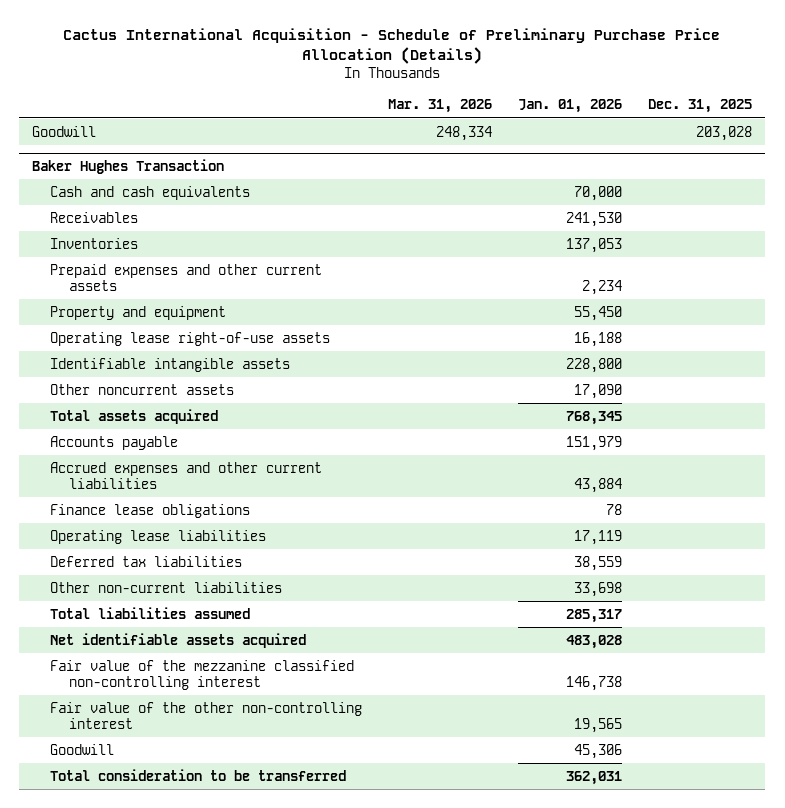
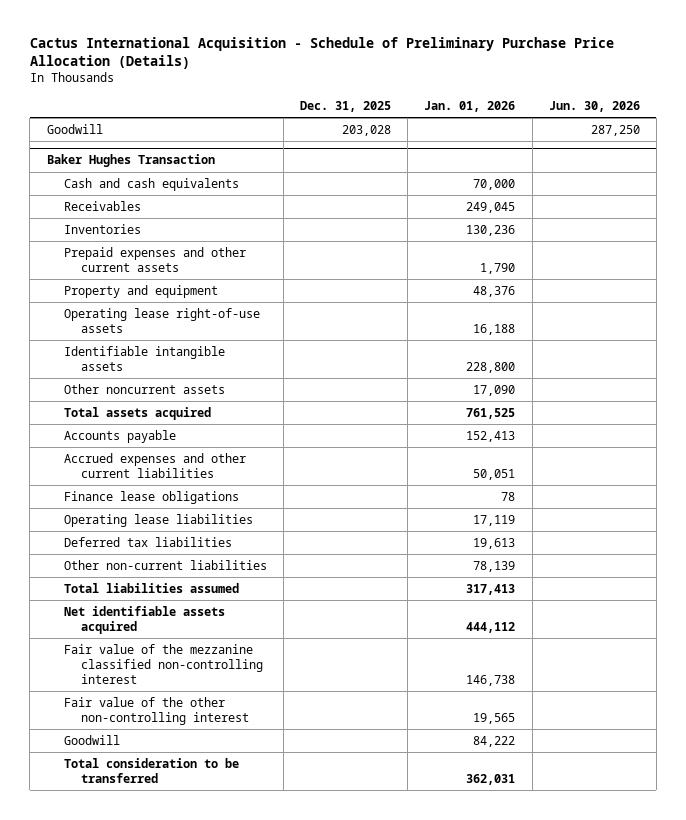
- | Mar. 31, 2026 | Jan. 01, 2026 | Dec. 31, 2025
+ | Dec. 31, 2025 | Jan. 01, 2026 | Jun. 30, 2026
@ Baker Hughes Transaction
- Receivables | | 241,530 |
- Inventories | | 137,053 |
- Prepaid expenses and other current assets | | 2,234 |
- Property and equipment | | 55,450 |
+ Receivables | | 249,045 |
+ Inventories | | 130,236 |
+ Prepaid expenses and other current assets | | 1,790 |
+ Property and equipment | | 48,376 |
- Total assets acquired | | 768,345 |
- Accounts payable | | 151,979 |
- Accrued expenses and other current liabilities | | 43,884 |
+ Total assets acquired | | 761,525 |
+ Accounts payable | | 152,413 |
+ Accrued expenses and other current liabilities | | 50,051 |
- Deferred tax liabilities | | 38,559 |
- Other non-current liabilities | | 33,698 |
- Total liabilities assumed | | 285,317 |
- Net identifiable assets acquired | | 483,028 |
+ Deferred tax liabilities | | 19,613 |
+ Other non-current liabilities | | 78,139 |
+ Total liabilities assumed | | 317,413 |
+ Net identifiable assets acquired | | 444,112 |
- Goodwill | | 45,306 |
+ Goodwill | | 84,222 |

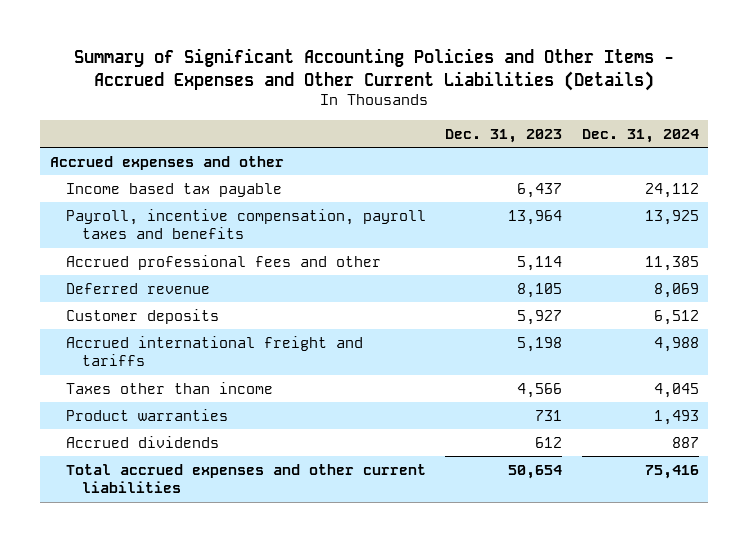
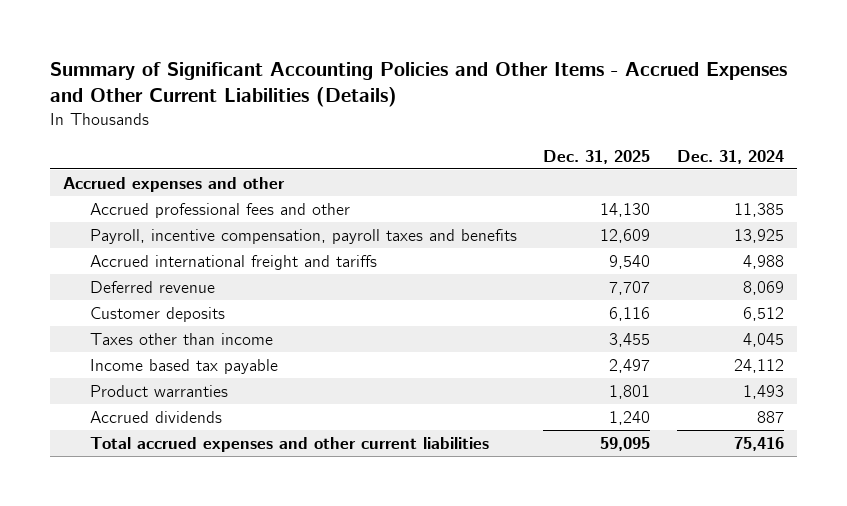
- | Dec. 31, 2023 | Dec. 31, 2024
+ | Dec. 31, 2025 | Dec. 31, 2024
moved down: Payroll, incentive compensation, payroll taxes and benefits | 12,609 | 13,925
moved up: Accrued international freight and tariffs | 9,540 | 4,988
moved down: Income based tax payable | 2,497 | 24,112

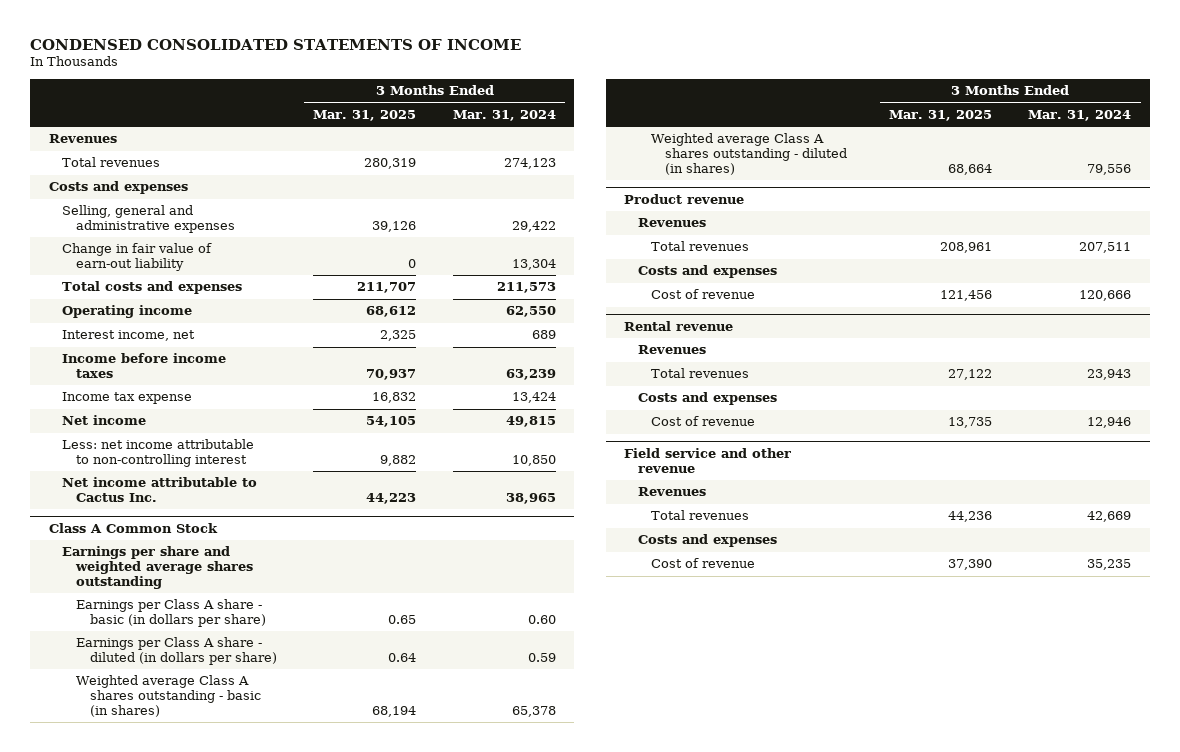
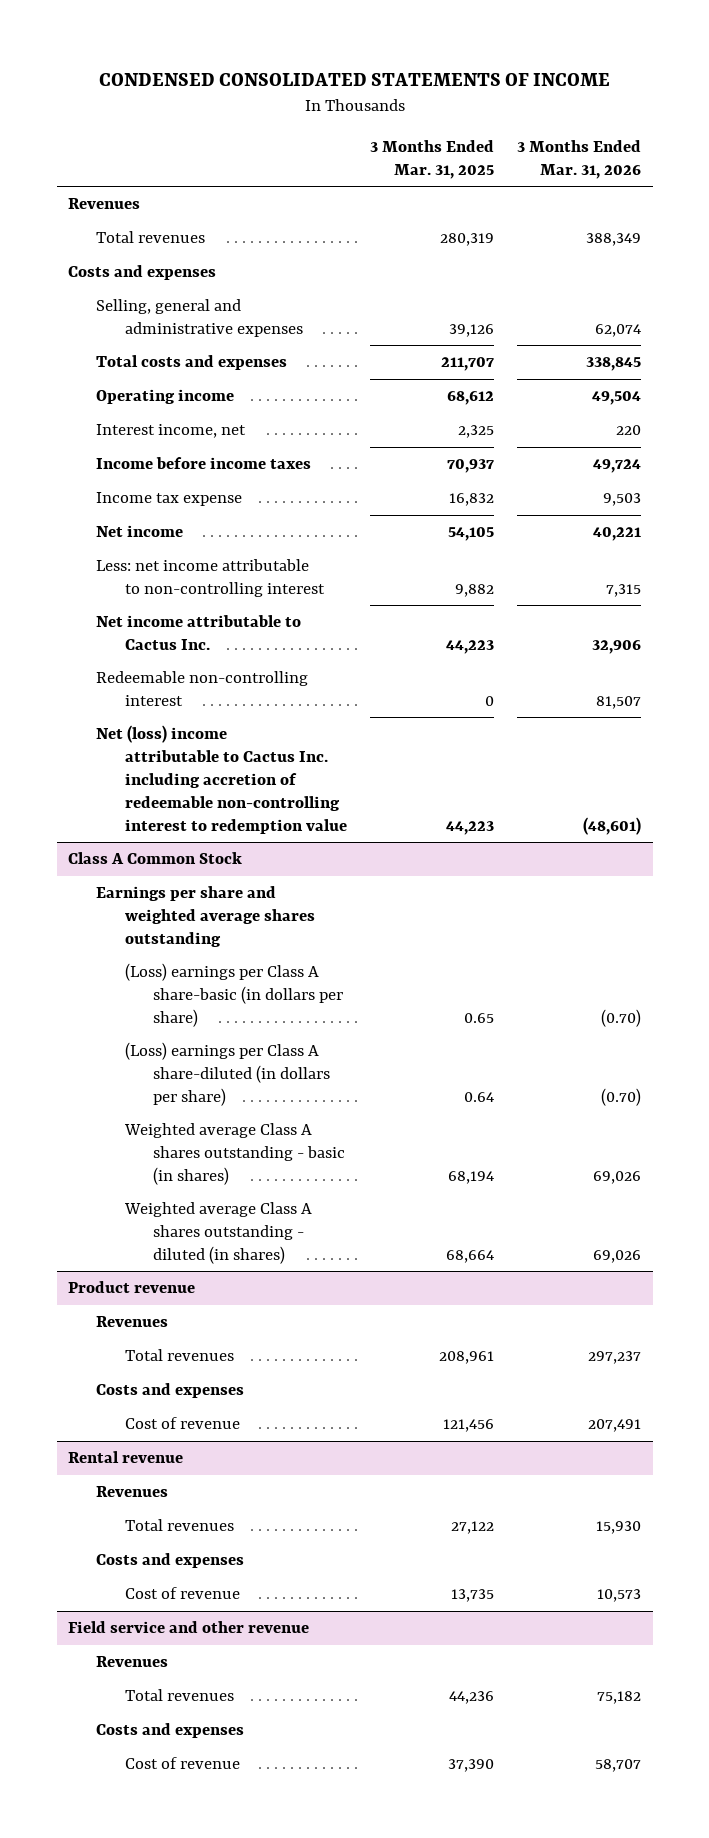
- | 3 Months Ended Mar. 31, 2025 | 3 Months Ended Mar. 31, 2024
+ | 3 Months Ended Mar. 31, 2025 | 3 Months Ended Mar. 31, 2026
- Change in fair value of earn-out liability | 0 | 13,304
+ Redeemable non-controlling interest | 0 | 81,507
+ Net (loss) income attributable to Cactus Inc. including accretion of redeemable non-controlling interest to redemption value | 44,223 | (48,601)
@ Class A Common Stock
- Earnings per Class A share - basic (in dollars per share) | 0.65 | 0.60
- Earnings per Class A share - diluted (in dollars per share) | 0.64 | 0.59
+ (Loss) earnings per Class A share-basic (in dollars per share) | 0.65 | (0.70)
+ (Loss) earnings per Class A share-diluted (in dollars per share) | 0.64 | (0.70)

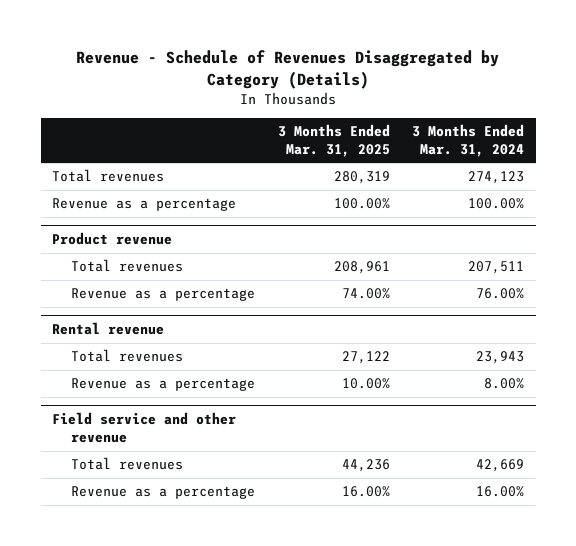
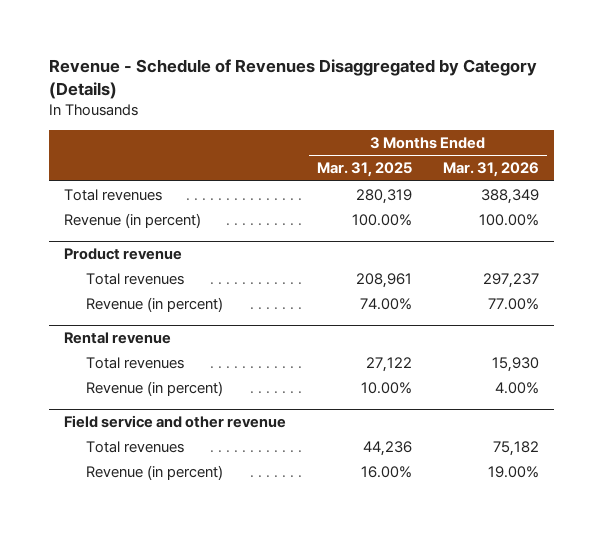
- | 3 Months Ended Mar. 31, 2025 | 3 Months Ended Mar. 31, 2024
+ | 3 Months Ended Mar. 31, 2025 | 3 Months Ended Mar. 31, 2026
- Revenue as a percentage | 100.00% | 100.00%
+ Revenue (in percent) | 100.00% | 100.00%
@ Product revenue
- Revenue as a percentage | 74.00% | 76.00%
+ Revenue (in percent) | 74.00% | 77.00%
@ Rental revenue
- Revenue as a percentage | 10.00% | 8.00%
+ Revenue (in percent) | 10.00% | 4.00%
@ Field service and other revenue
- Revenue as a percentage | 16.00% | 16.00%
+ Revenue (in percent) | 16.00% | 19.00%

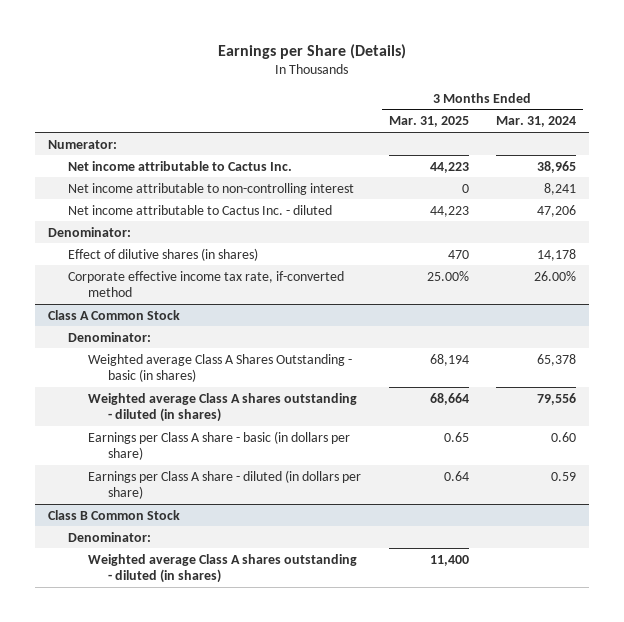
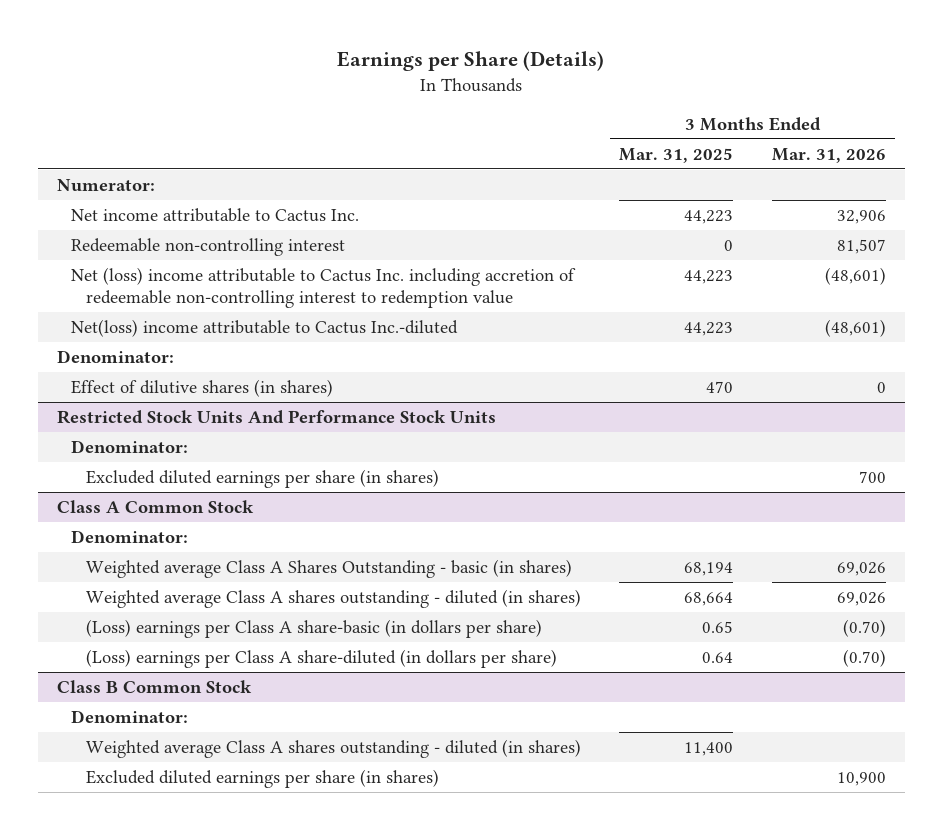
- | 3 Months Ended Mar. 31, 2025 | 3 Months Ended Mar. 31, 2024
+ | 3 Months Ended Mar. 31, 2025 | 3 Months Ended Mar. 31, 2026
- Net income attributable to non-controlling interest | 0 | 8,241
- Net income attributable to Cactus Inc. - diluted | 44,223 | 47,206
+ Redeemable non-controlling interest | 0 | 81,507
+ Net (loss) income attributable to Cactus Inc. including accretion of redeemable non-controlling interest to redemption value | 44,223 | (48,601)
+ Net(loss) income attributable to Cactus Inc.-diluted | 44,223 | (48,601)
- Corporate effective income tax rate, if-converted method | 25.00% | 26.00%
+ Restricted Stock Units And Performance Stock Units
+ Denominator:
+ Excluded diluted earnings per share (in shares) | | 700
@ Class A Common Stock
- Earnings per Class A share - basic (in dollars per share) | 0.65 | 0.60
- Earnings per Class A share - diluted (in dollars per share) | 0.64 | 0.59
+ (Loss) earnings per Class A share-basic (in dollars per share) | 0.65 | (0.70)
+ (Loss) earnings per Class A share-diluted (in dollars per share) | 0.64 | (0.70)
@ Class B Common Stock
+ Excluded diluted earnings per share (in shares) | | 10,900

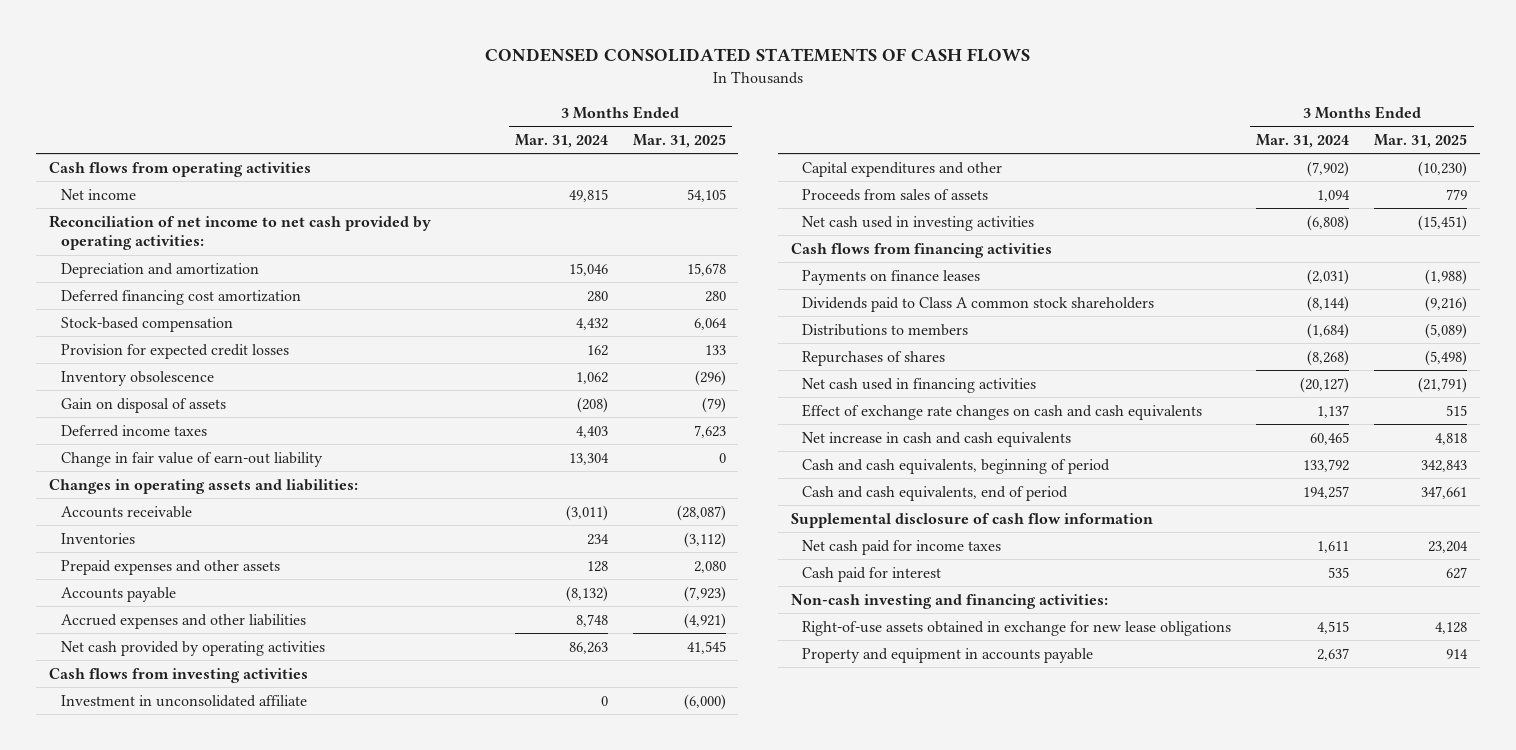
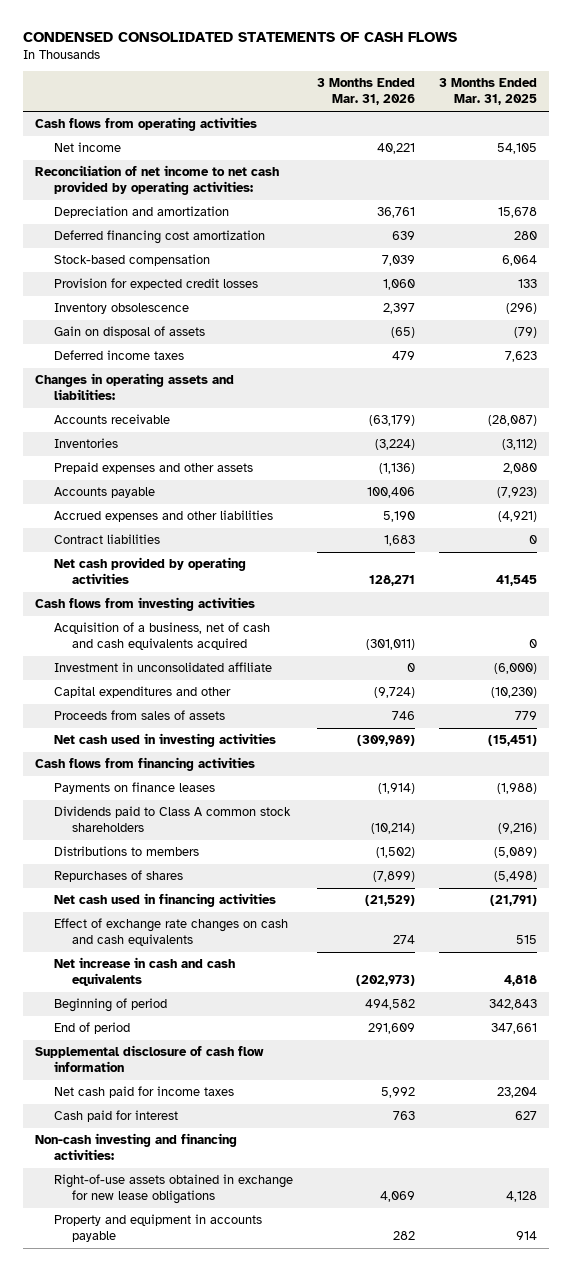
- | 3 Months Ended Mar. 31, 2024 | 3 Months Ended Mar. 31, 2025
+ | 3 Months Ended Mar. 31, 2026 | 3 Months Ended Mar. 31, 2025
- Change in fair value of earn-out liability | 13,304 | 0
+ Contract liabilities | 1,683 | 0
+ Acquisition of a business, net of cash and cash equivalents acquired | (301,011) | 0
- Cash and cash equivalents, beginning of period | 133,792 | 342,843
- Cash and cash equivalents, end of period | 194,257 | 347,661
+ Beginning of period | 494,582 | 342,843
+ End of period | 291,609 | 347,661

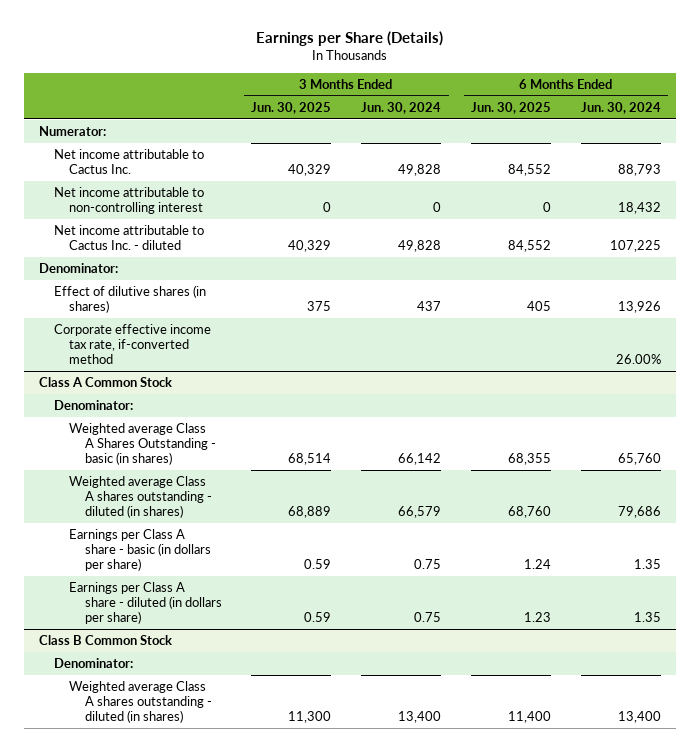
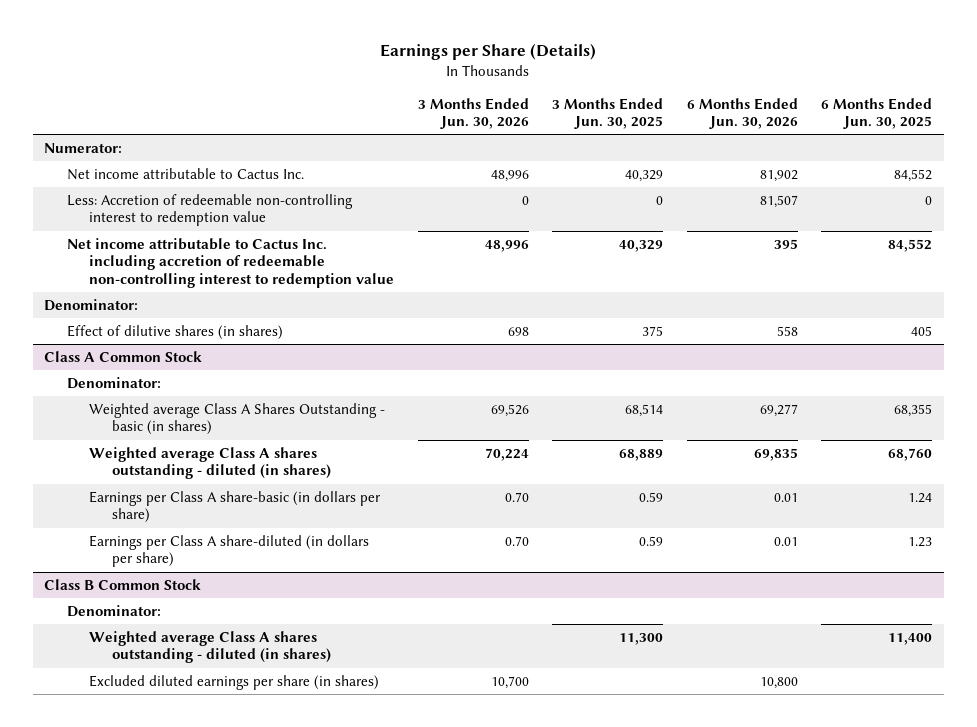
- | 3 Months Ended Jun. 30, 2025 | 3 Months Ended Jun. 30, 2024 | 6 Months Ended Jun. 30, 2025 | 6 Months Ended Jun. 30, 2024
+ | 3 Months Ended Jun. 30, 2026 | 3 Months Ended Jun. 30, 2025 | 6 Months Ended Jun. 30, 2026 | 6 Months Ended Jun. 30, 2025
- Net income attributable to non-controlling interest | 0 | 0 | 0 | 18,432
- Net income attributable to Cactus Inc. - diluted | 40,329 | 49,828 | 84,552 | 107,225
+ Less: Accretion of redeemable non-controlling interest to redemption value | 0 | 0 | 81,507 | 0
+ Net income attributable to Cactus Inc. including accretion of redeemable non-controlling interest to redemption value | 48,996 | 40,329 | 395 | 84,552
- Corporate effective income tax rate, if-converted method | | | | 26.00%
@ Class A Common Stock
- Earnings per Class A share - basic (in dollars per share) | 0.59 | 0.75 | 1.24 | 1.35
- Earnings per Class A share - diluted (in dollars per share) | 0.59 | 0.75 | 1.23 | 1.35
+ Earnings per Class A share-basic (in dollars per share) | 0.70 | 0.59 | 0.01 | 1.24
+ Earnings per Class A share-diluted (in dollars per share) | 0.70 | 0.59 | 0.01 | 1.23
@ Class B Common Stock
+ Excluded diluted earnings per share (in shares) | 10,700 | | 10,800 |

